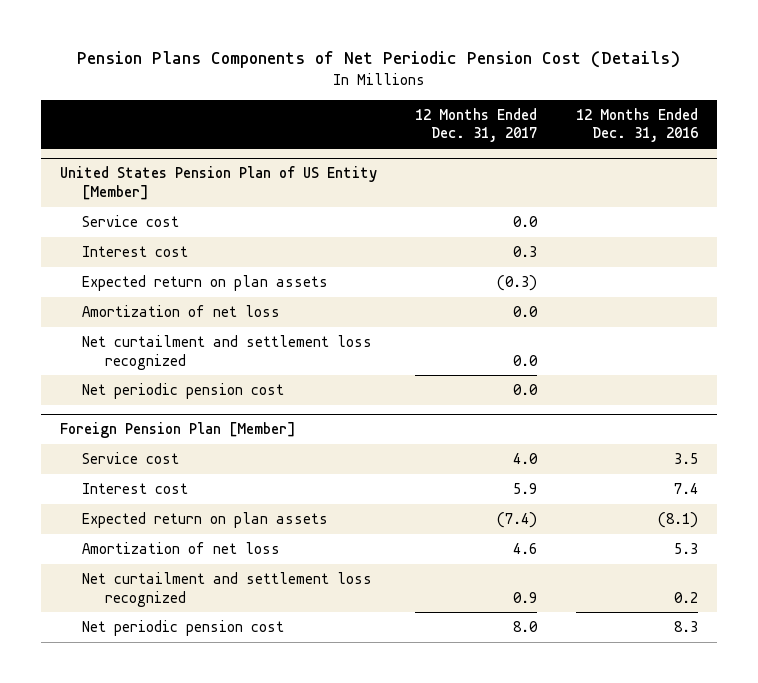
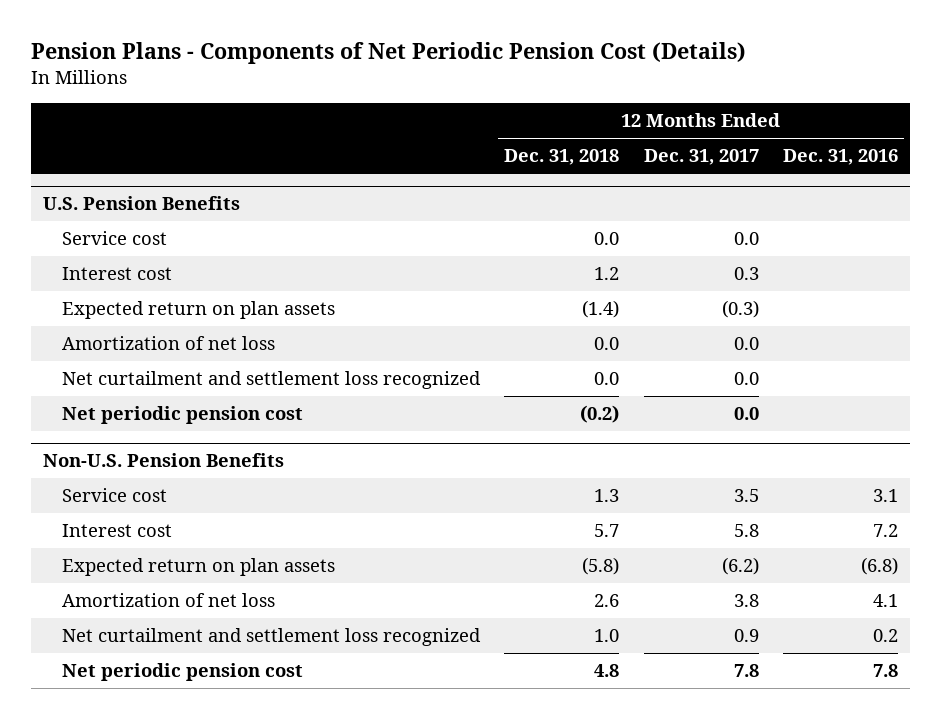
- Pension Plans Components of Net Periodic Pension Cost (Details)
+ Pension Plans - Components of Net Periodic Pension Cost (Details)
- | 12 Months Ended Dec. 31, 2017 | 12 Months Ended Dec. 31, 2016
+ | 12 Months Ended Dec. 31, 2018 | 12 Months Ended Dec. 31, 2017 | 12 Months Ended Dec. 31, 2016
- United States Pension Plan of US Entity [Member]
+ U.S. Pension Benefits
- Foreign Pension Plan [Member]
- Service cost | 4.0 | 3.5
- Interest cost | 5.9 | 7.4
- Expected return on plan assets | (7.4) | (8.1)
- Amortization of net loss | 4.6 | 5.3
+ Non-U.S. Pension Benefits
+ Service cost | 1.3 | 3.5 | 3.1
+ Interest cost | 5.7 | 5.8 | 7.2
+ Expected return on plan assets | (5.8) | (6.2) | (6.8)
+ Amortization of net loss | 2.6 | 3.8 | 4.1
- Net periodic pension cost | 8.0 | 8.3
+ Net periodic pension cost | 4.8 | 7.8 | 7.8

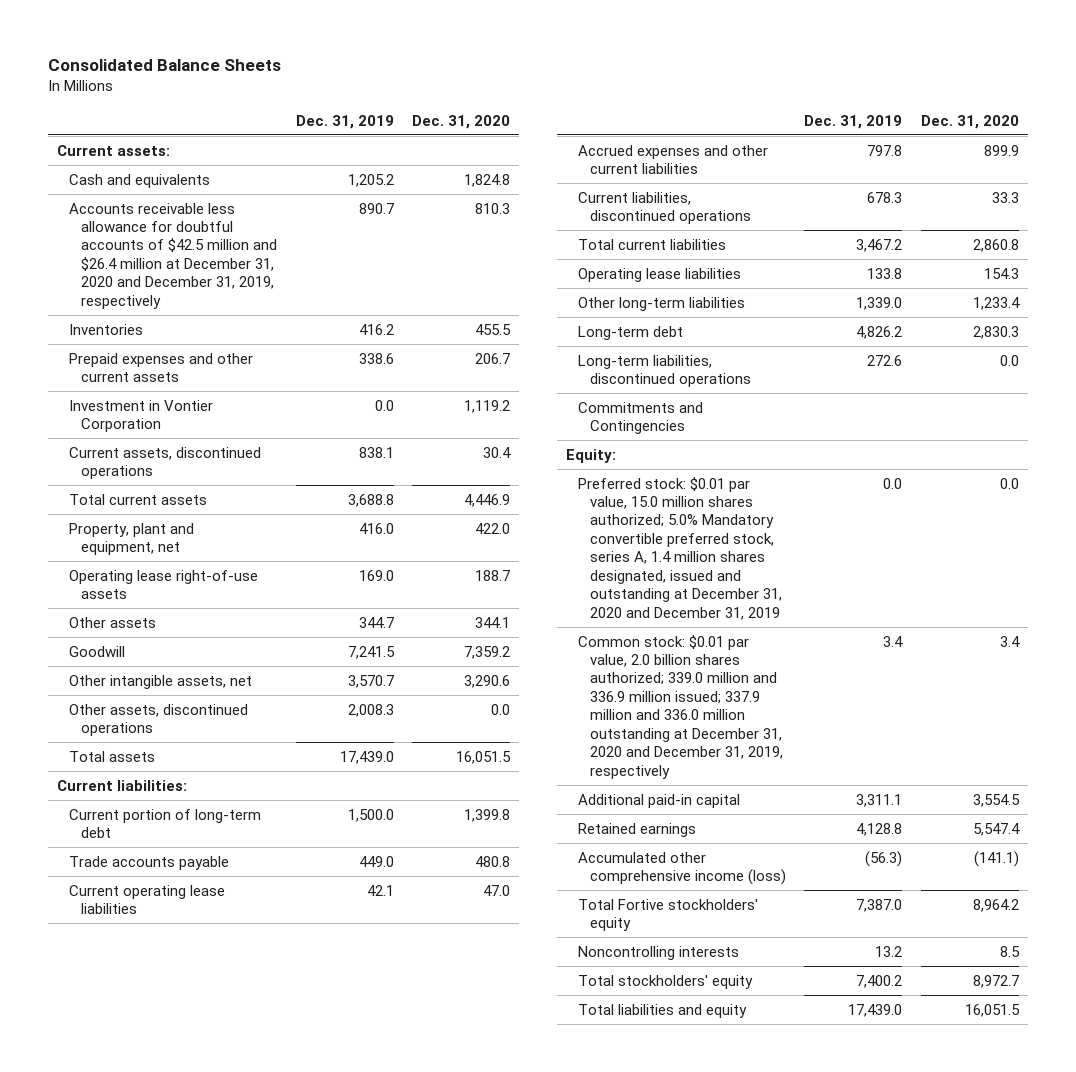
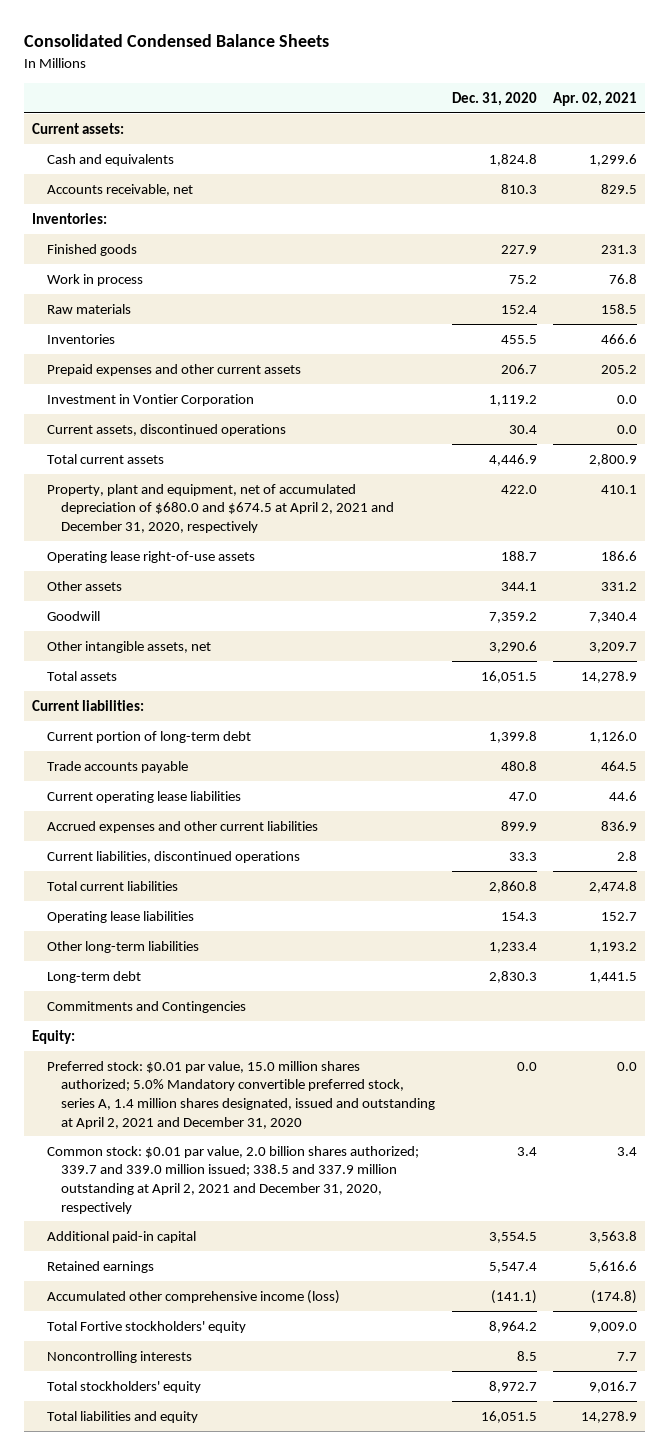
- Consolidated Balance Sheets
+ Consolidated Condensed Balance Sheets
- | Dec. 31, 2019 | Dec. 31, 2020
+ | Dec. 31, 2020 | Apr. 02, 2021
- Accounts receivable less allowance for doubtful accounts of $42.5 million and $26.4 million at December 31, 2020 and December 31, 2019, respectively | 890.7 | 810.3
+ Accounts receivable, net | 810.3 | 829.5
+ Inventories:
+ Finished goods | 227.9 | 231.3
+ Work in process | 75.2 | 76.8
+ Raw materials | 152.4 | 158.5
- Property, plant and equipment, net | 416.0 | 422.0
+ Property, plant and equipment, net of accumulated depreciation of $680.0 and $674.5 at April 2, 2021 and December 31, 2020, respectively | 422.0 | 410.1
- Other assets, discontinued operations | 2,008.3 | 0.0
- Long-term liabilities, discontinued operations | 272.6 | 0.0
- Preferred stock: $0.01 par value, 15.0 million shares authorized; 5.0% Mandatory convertible preferred stock, series A, 1.4 million shares designated, issued and outstanding at December 31, 2020 and December 31, 2019 | 0.0 | 0.0
- Common stock: $0.01 par value, 2.0 billion shares authorized; 339.0 million and 336.9 million issued; 337.9 million and 336.0 million outstanding at December 31, 2020 and December 31, 2019, respectively | 3.4 | 3.4
+ Preferred stock: $0.01 par value, 15.0 million shares authorized; 5.0% Mandatory convertible preferred stock, series A, 1.4 million shares designated, issued and outstanding at April 2, 2021 and December 31, 2020 | 0.0 | 0.0
+ Common stock: $0.01 par value, 2.0 billion shares authorized; 339.7 and 339.0 million issued; 338.5 and 337.9 million outstanding at April 2, 2021 and December 31, 2020, respectively | 3.4 | 3.4

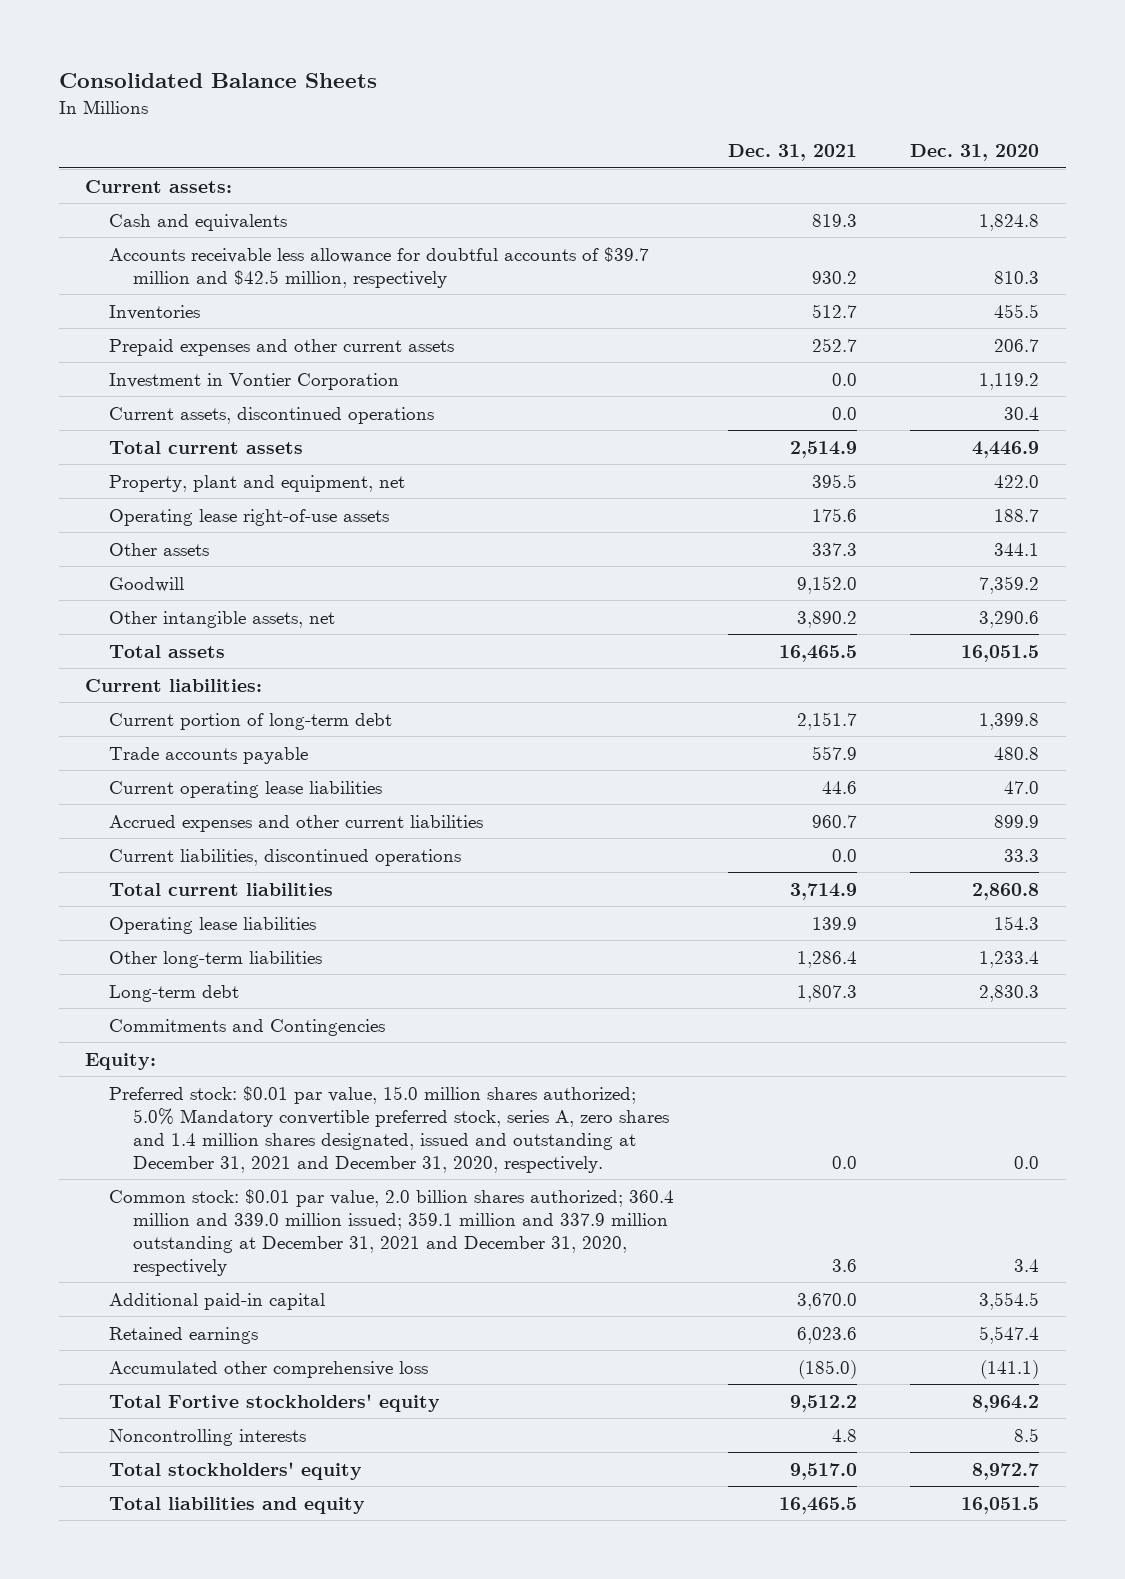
- Consolidated Condensed Balance Sheets
+ Consolidated Balance Sheets
- | Dec. 31, 2020 | Apr. 02, 2021
+ | Dec. 31, 2021 | Dec. 31, 2020
- Accounts receivable, net | 810.3 | 829.5
- Inventories:
- Finished goods | 227.9 | 231.3
- Work in process | 75.2 | 76.8
- Raw materials | 152.4 | 158.5
+ Accounts receivable less allowance for doubtful accounts of $39.7 million and $42.5 million, respectively | 930.2 | 810.3
- Property, plant and equipment, net of accumulated depreciation of $680.0 and $674.5 at April 2, 2021 and December 31, 2020, respectively | 422.0 | 410.1
+ Property, plant and equipment, net | 395.5 | 422.0
- Preferred stock: $0.01 par value, 15.0 million shares authorized; 5.0% Mandatory convertible preferred stock, series A, 1.4 million shares designated, issued and outstanding at April 2, 2021 and December 31, 2020 | 0.0 | 0.0
- Common stock: $0.01 par value, 2.0 billion shares authorized; 339.7 and 339.0 million issued; 338.5 and 337.9 million outstanding at April 2, 2021 and December 31, 2020, respectively | 3.4 | 3.4
+ Preferred stock: $0.01 par value, 15.0 million shares authorized; 5.0% Mandatory convertible preferred stock, series A, zero shares and 1.4 million shares designated, issued and outstanding at December 31, 2021 and December 31, 2020, respectively. | 0.0 | 0.0
+ Common stock: $0.01 par value, 2.0 billion shares authorized; 360.4 million and 339.0 million issued; 359.1 million and 337.9 million outstanding at December 31, 2021 and December 31, 2020, respectively | 3.6 | 3.4
- Accumulated other comprehensive income (loss) | (141.1) | (174.8)
+ Accumulated other comprehensive loss | (185.0) | (141.1)

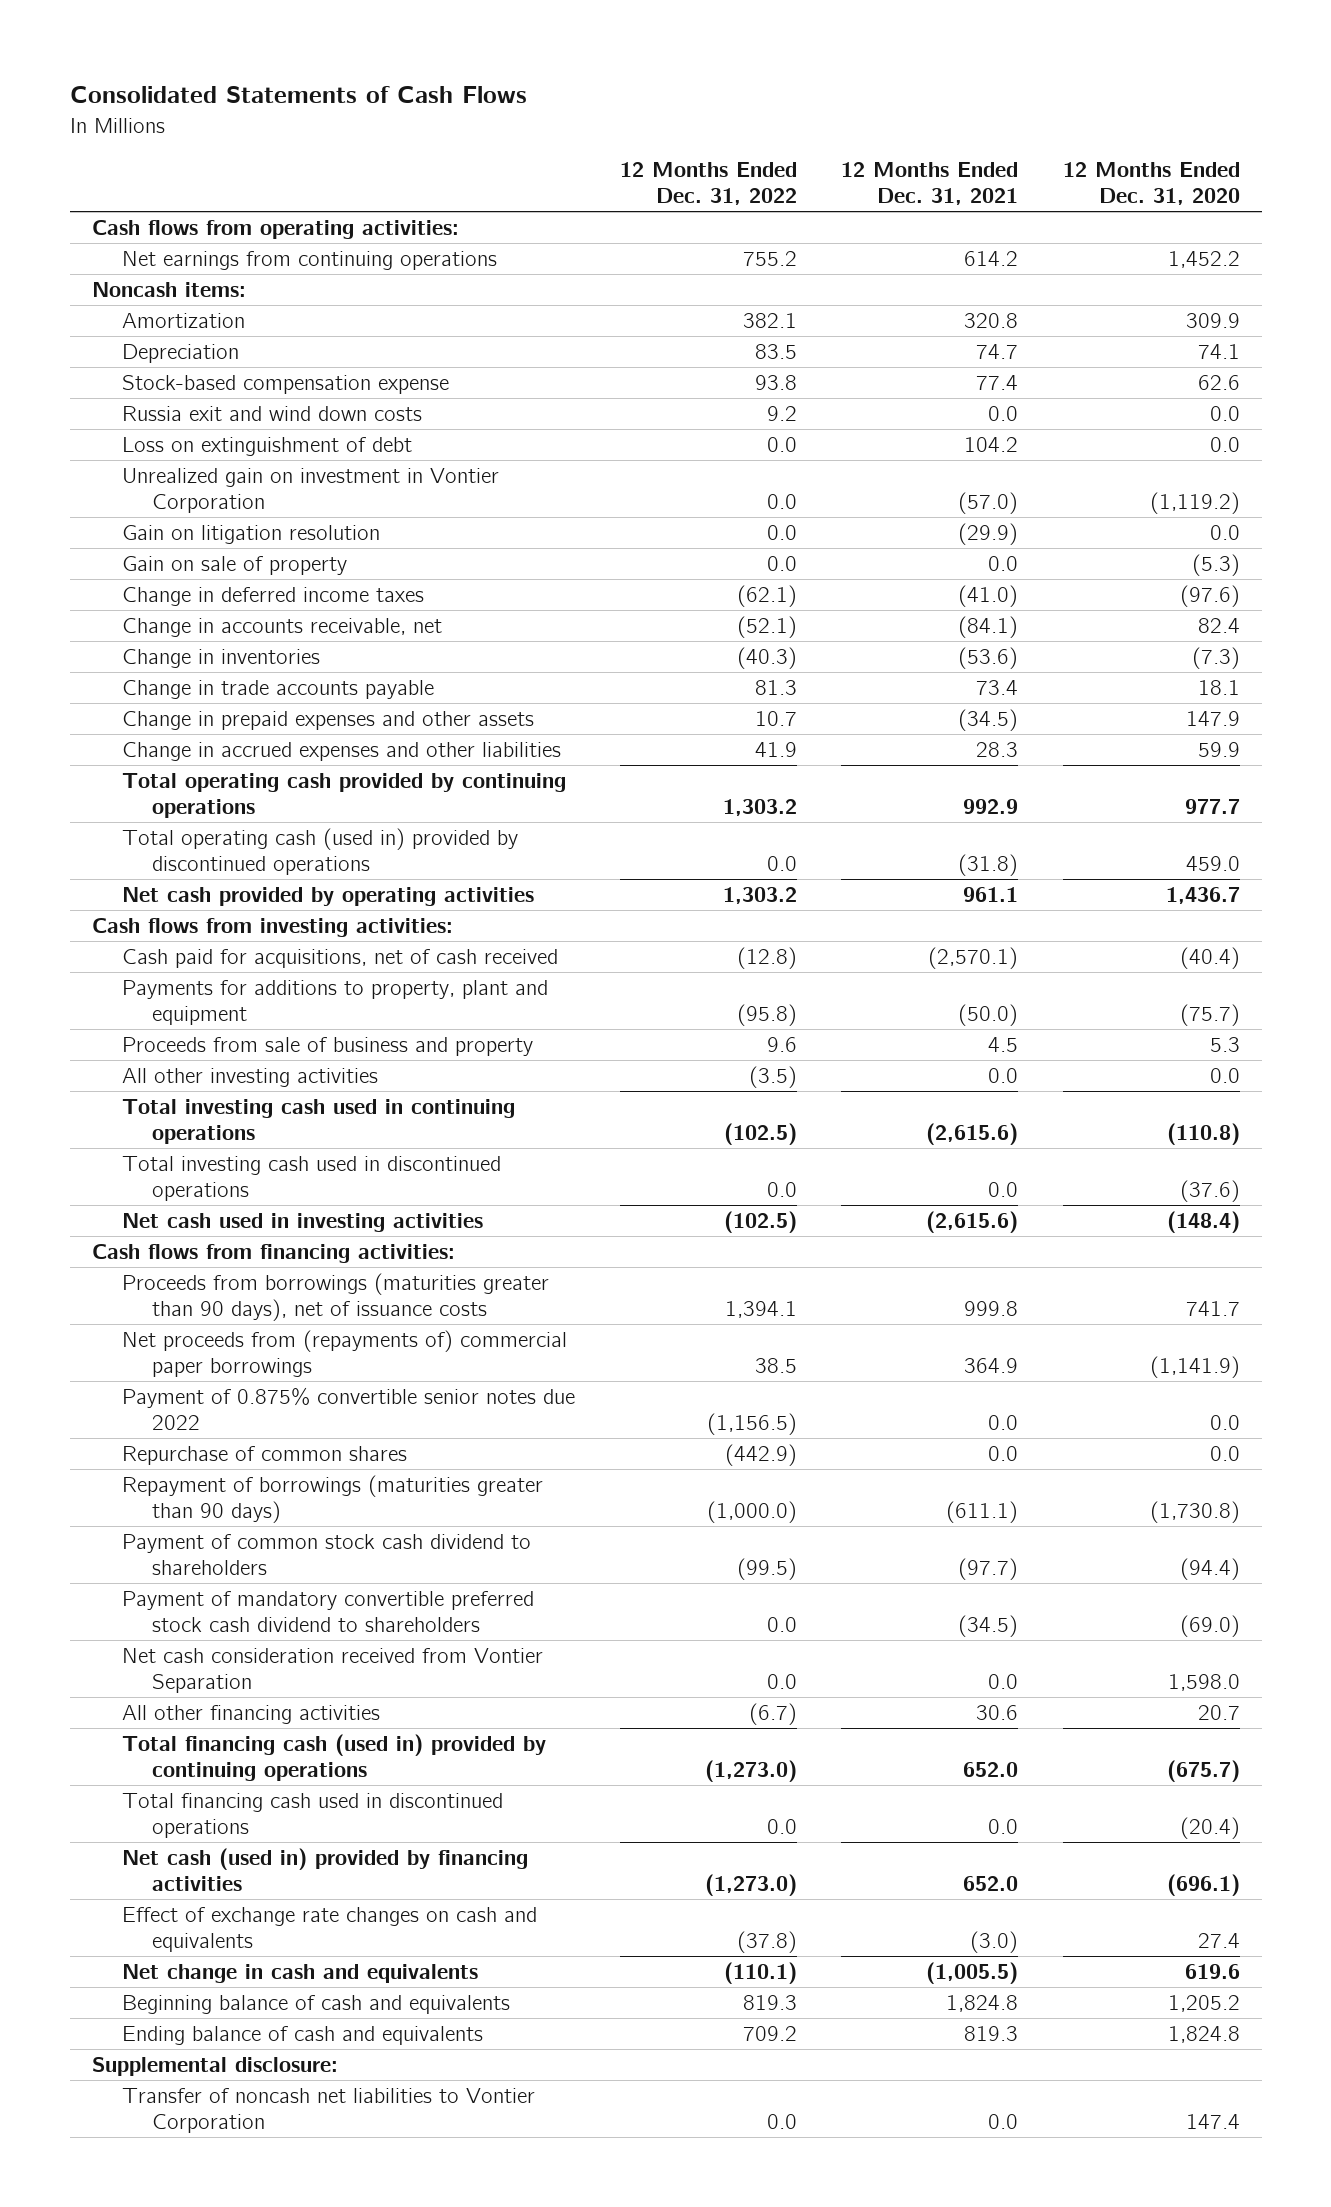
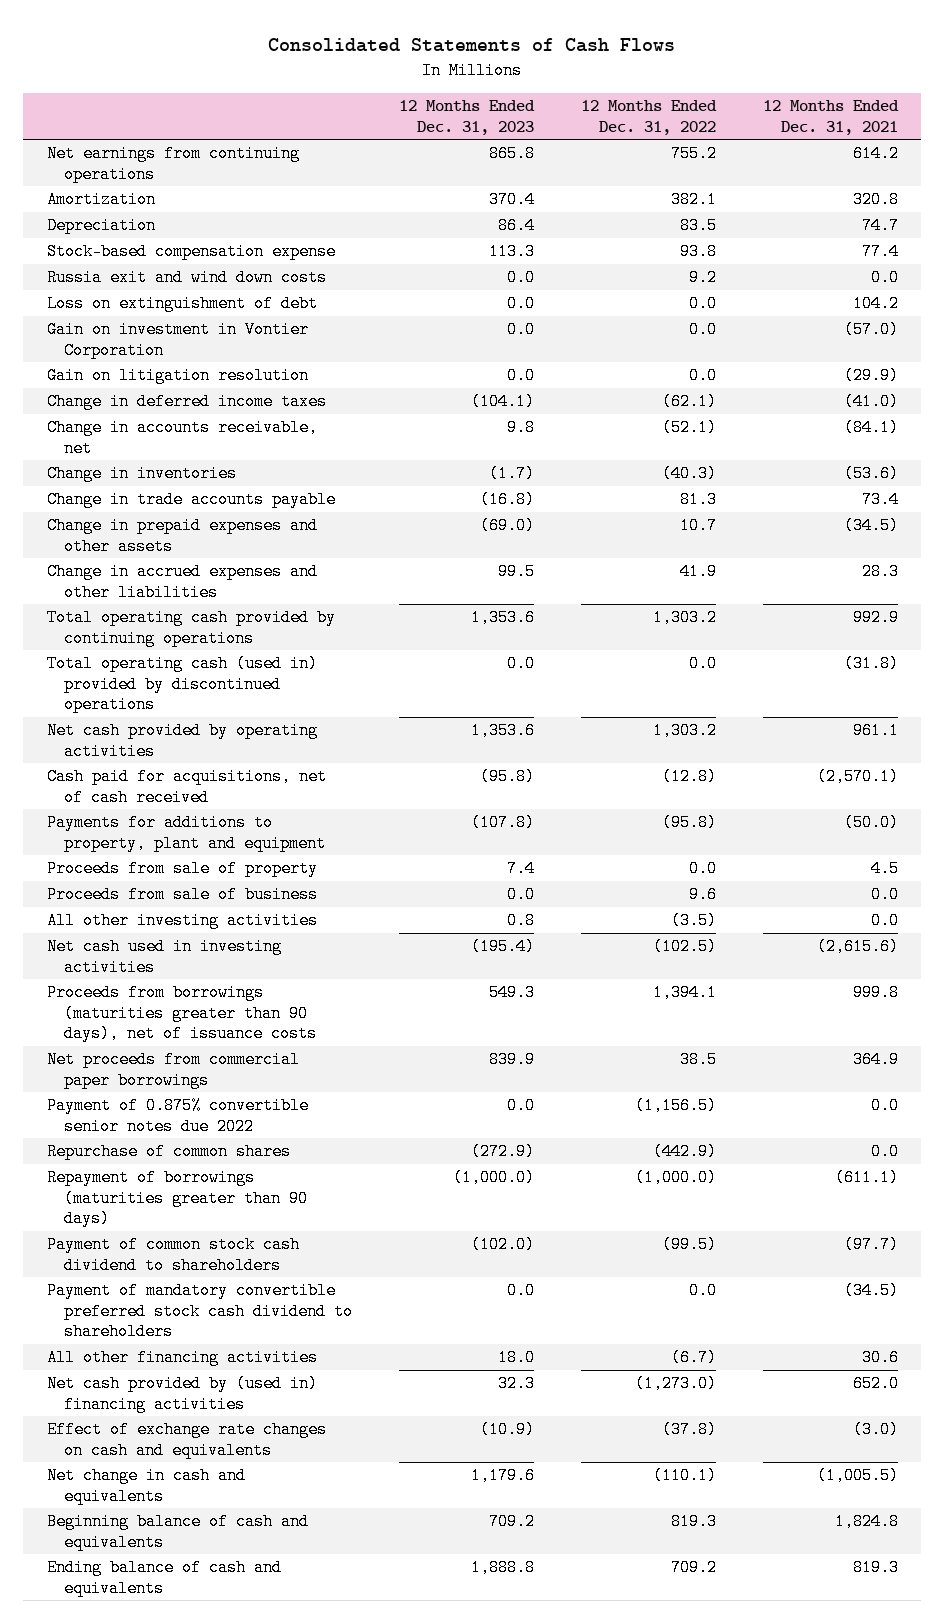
- | 12 Months Ended Dec. 31, 2022 | 12 Months Ended Dec. 31, 2021 | 12 Months Ended Dec. 31, 2020
+ | 12 Months Ended Dec. 31, 2023 | 12 Months Ended Dec. 31, 2022 | 12 Months Ended Dec. 31, 2021
- Cash flows from operating activities:
- Noncash items:
- Unrealized gain on investment in Vontier Corporation | 0.0 | (57.0) | (1,119.2)
+ Gain on investment in Vontier Corporation | 0.0 | 0.0 | (57.0)
- Gain on sale of property | 0.0 | 0.0 | (5.3)
- Cash flows from investing activities:
- Proceeds from sale of business and property | 9.6 | 4.5 | 5.3
+ Proceeds from sale of property | 7.4 | 0.0 | 4.5
+ Proceeds from sale of business | 0.0 | 9.6 | 0.0
- Total investing cash used in continuing operations | (102.5) | (2,615.6) | (110.8)
- Total investing cash used in discontinued operations | 0.0 | 0.0 | (37.6)
- Cash flows from financing activities:
- Net proceeds from (repayments of) commercial paper borrowings | 38.5 | 364.9 | (1,141.9)
+ Net proceeds from commercial paper borrowings | 839.9 | 38.5 | 364.9
- Net cash consideration received from Vontier Separation | 0.0 | 0.0 | 1,598.0
- Total financing cash (used in) provided by continuing operations | (1,273.0) | 652.0 | (675.7)
- Total financing cash used in discontinued operations | 0.0 | 0.0 | (20.4)
- Net cash (used in) provided by financing activities | (1,273.0) | 652.0 | (696.1)
+ Net cash provided by (used in) financing activities | 32.3 | (1,273.0) | 652.0
- Supplemental disclosure:
- Transfer of noncash net liabilities to Vontier Corporation | 0.0 | 0.0 | 147.4

